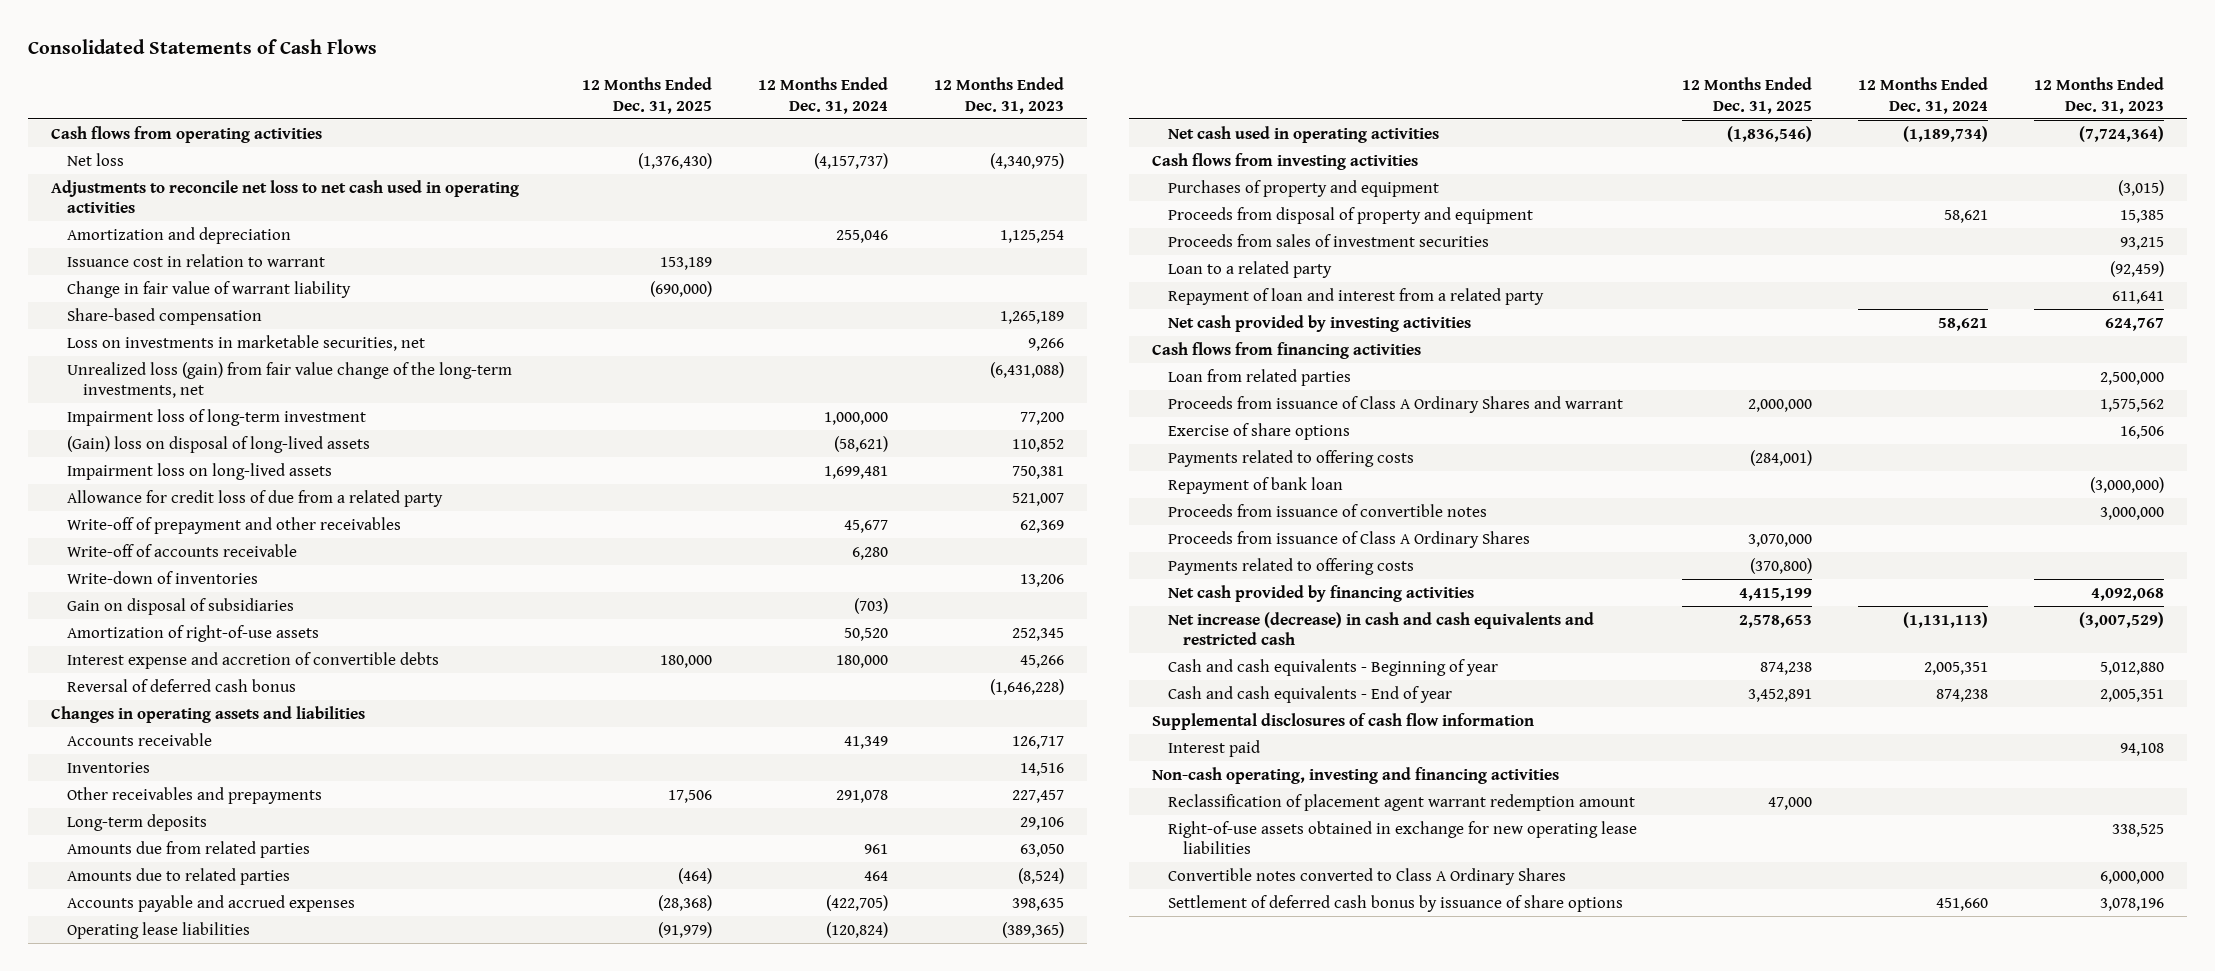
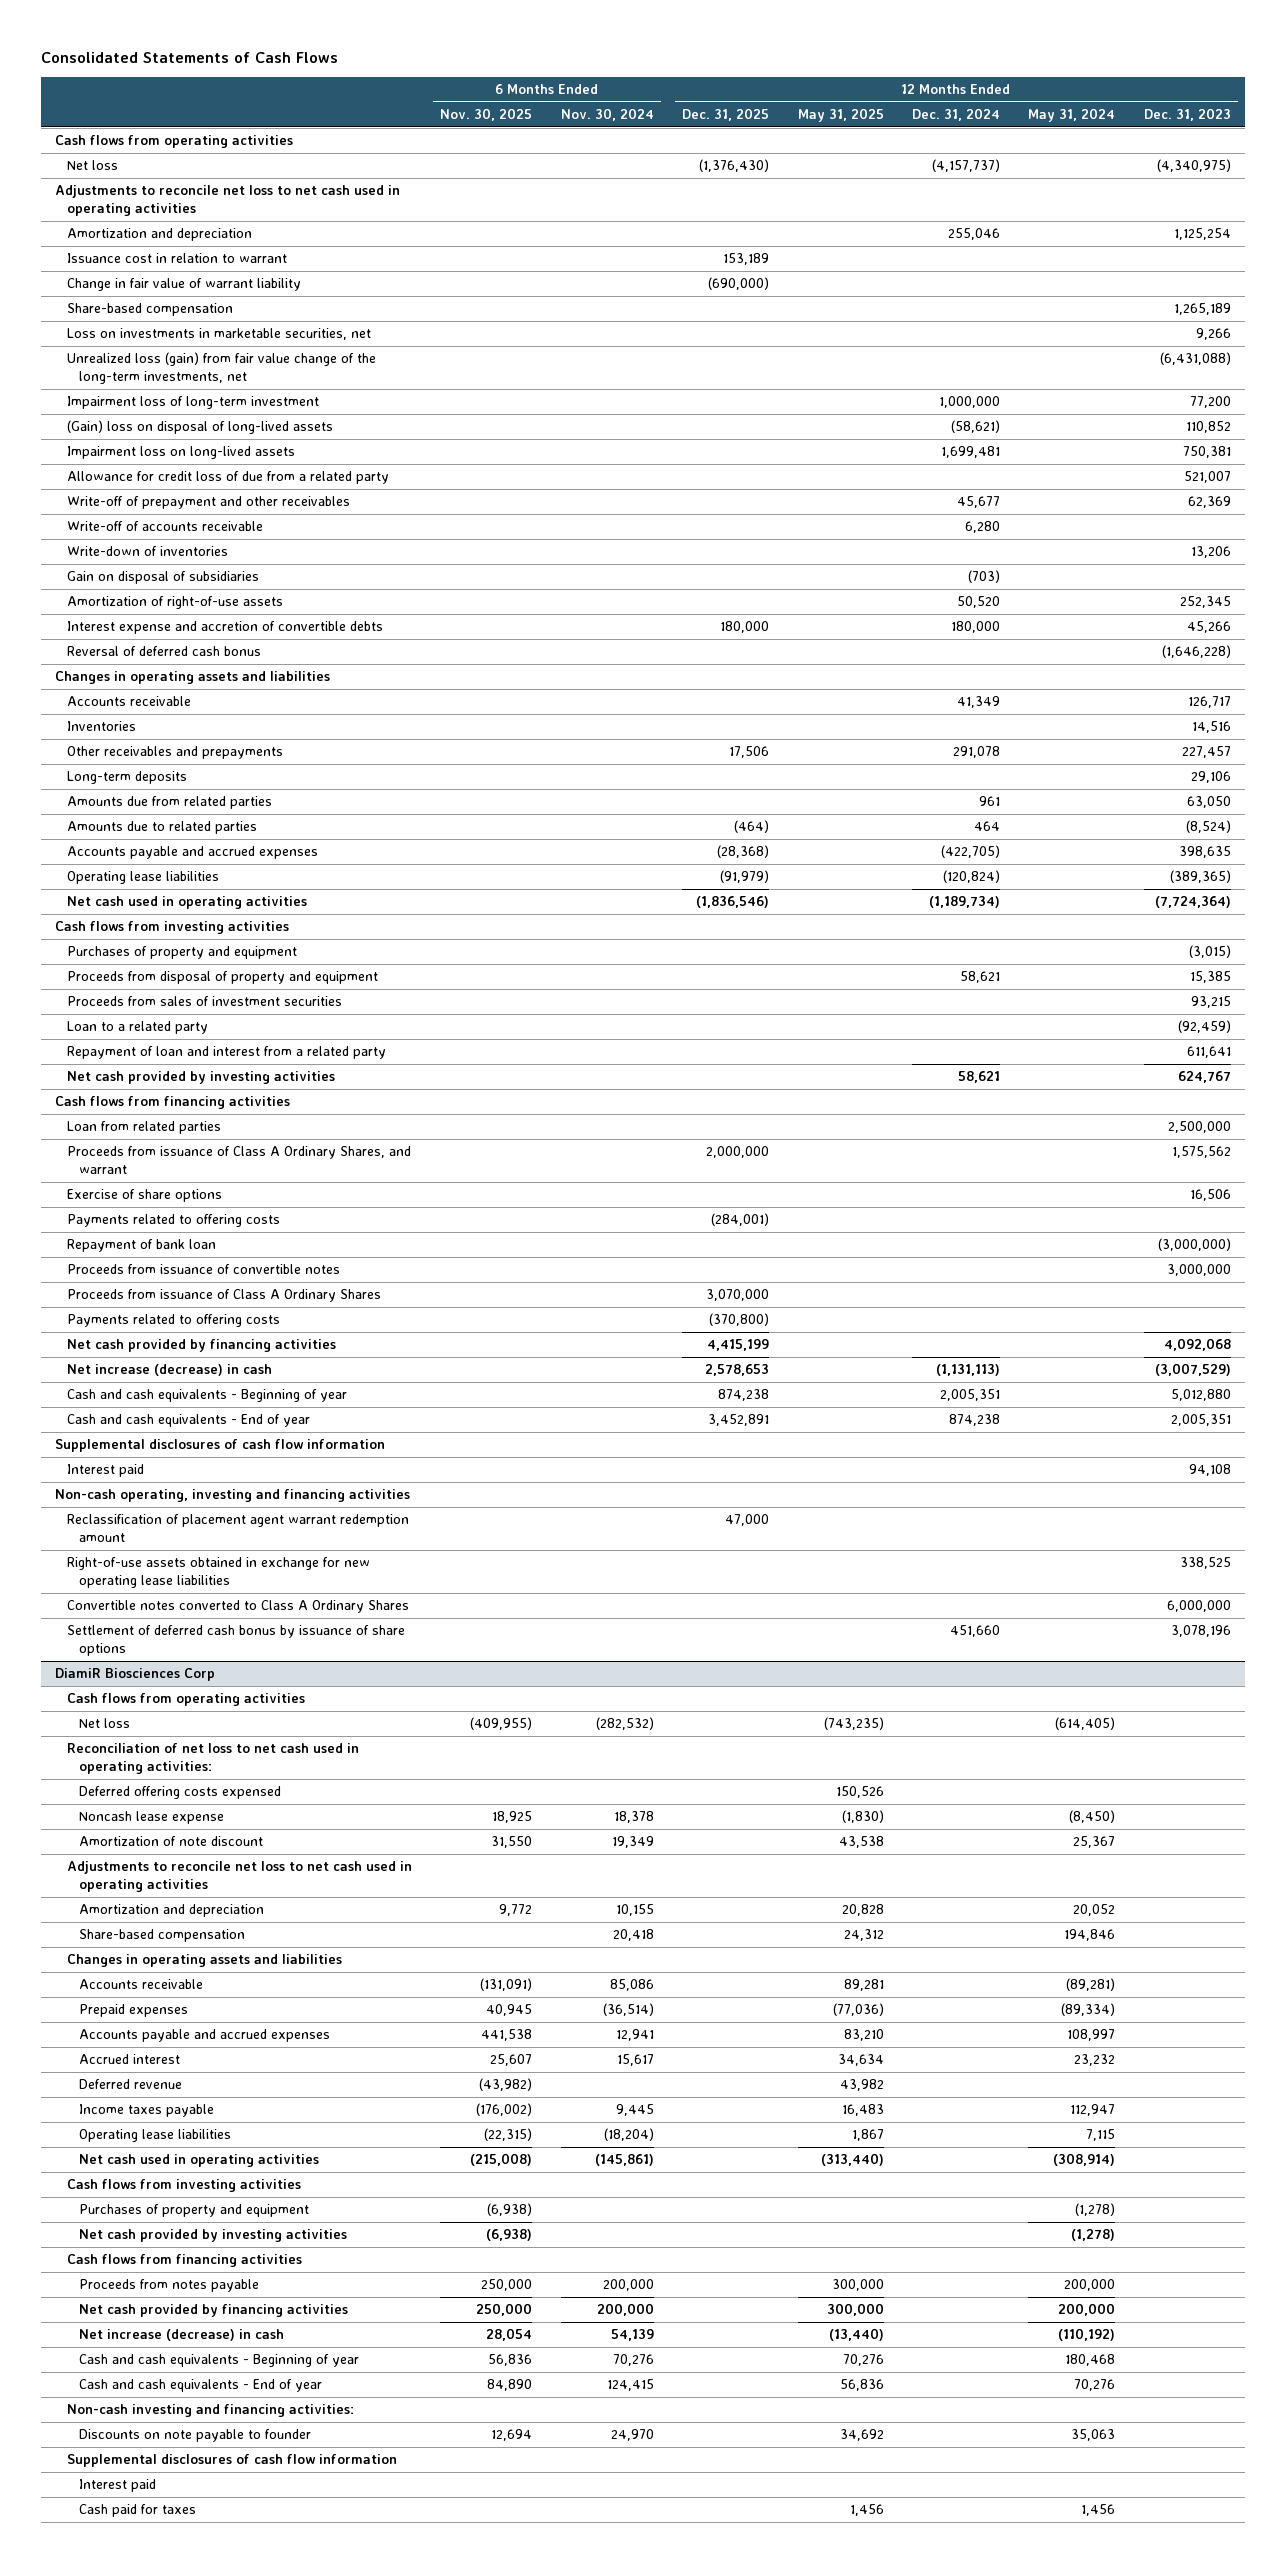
- | 12 Months Ended Dec. 31, 2025 | 12 Months Ended Dec. 31, 2024 | 12 Months Ended Dec. 31, 2023
+ | 6 Months Ended Nov. 30, 2025 | 6 Months Ended Nov. 30, 2024 | 12 Months Ended Dec. 31, 2025 | 12 Months Ended May 31, 2025 | 12 Months Ended Dec. 31, 2024 | 12 Months Ended May 31, 2024 | 12 Months Ended Dec. 31, 2023
- Proceeds from issuance of Class A Ordinary Shares and warrant | 2,000,000 | | 1,575,562
+ Proceeds from issuance of Class A Ordinary Shares, and warrant | | | 2,000,000 | | | | 1,575,562
- Net increase (decrease) in cash and cash equivalents and restricted cash | 2,578,653 | (1,131,113) | (3,007,529)
+ Net increase (decrease) in cash | | | 2,578,653 | | (1,131,113) | | (3,007,529)
+ DiamiR Biosciences Corp
+ Cash flows from operating activities
+ Net loss | (409,955) | (282,532) | | (743,235) | | (614,405) |
+ Reconciliation of net loss to net cash used in operating activities:
+ Deferred offering costs expensed | | | | 150,526 | | |
+ Noncash lease expense | 18,925 | 18,378 | | (1,830) | | (8,450) |
+ Amortization of note discount | 31,550 | 19,349 | | 43,538 | | 25,367 |
+ Adjustments to reconcile net loss to net cash used in operating activities
+ Amortization and depreciation | 9,772 | 10,155 | | 20,828 | | 20,052 |
+ Share-based compensation | | 20,418 | | 24,312 | | 194,846 |
+ Changes in operating assets and liabilities
+ Accounts receivable | (131,091) | 85,086 | | 89,281 | | (89,281) |
+ Prepaid expenses | 40,945 | (36,514) | | (77,036) | | (89,334) |
+ Accounts payable and accrued expenses | 441,538 | 12,941 | | 83,210 | | 108,997 |
+ Accrued interest | 25,607 | 15,617 | | 34,634 | | 23,232 |
+ Deferred revenue | (43,982) | | | 43,982 | | |
+ Income taxes payable | (176,002) | 9,445 | | 16,483 | | 112,947 |
+ Operating lease liabilities | (22,315) | (18,204) | | 1,867 | | 7,115 |
+ Net cash used in operating activities | (215,008) | (145,861) | | (313,440) | | (308,914) |
+ Cash flows from investing activities
+ Purchases of property and equipment | (6,938) | | | | | (1,278) |
+ Net cash provided by investing activities | (6,938) | | | | | (1,278) |
+ Cash flows from financing activities
+ Proceeds from notes payable | 250,000 | 200,000 | | 300,000 | | 200,000 |
+ Net cash provided by financing activities | 250,000 | 200,000 | | 300,000 | | 200,000 |
+ Net increase (decrease) in cash | 28,054 | 54,139 | | (13,440) | | (110,192) |
+ Cash and cash equivalents - Beginning of year | 56,836 | 70,276 | | 70,276 | | 180,468 |
+ Cash and cash equivalents - End of year | 84,890 | 124,415 | | 56,836 | | 70,276 |
+ Non-cash investing and financing activities:
+ Discounts on note payable to founder | 12,694 | 24,970 | | 34,692 | | 35,063 |
+ Supplemental disclosures of cash flow information
+ Interest paid
+ Cash paid for taxes | | | | 1,456 | | 1,456 |

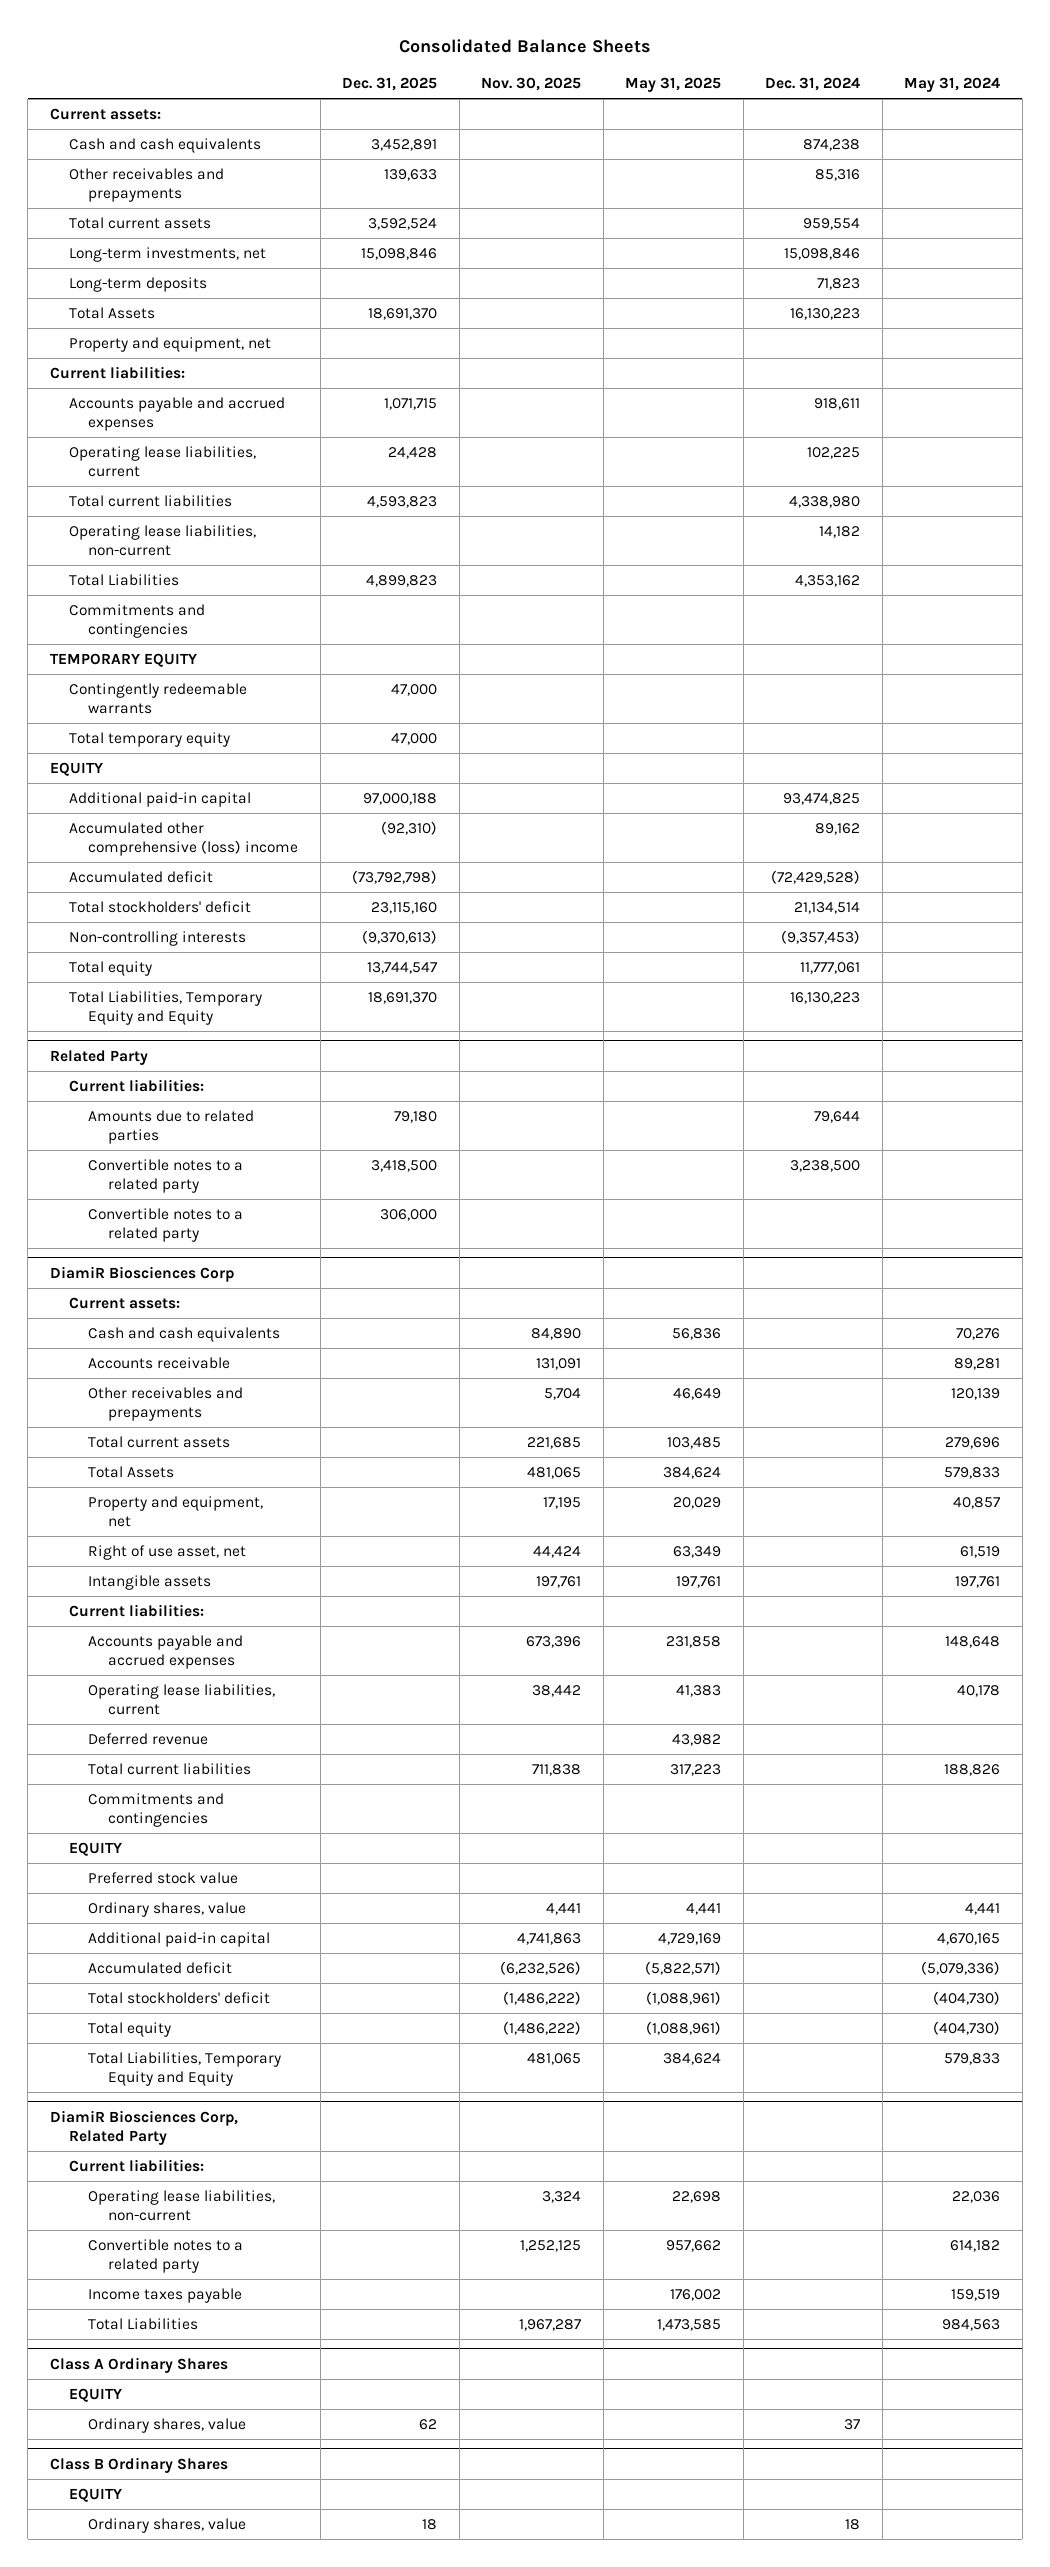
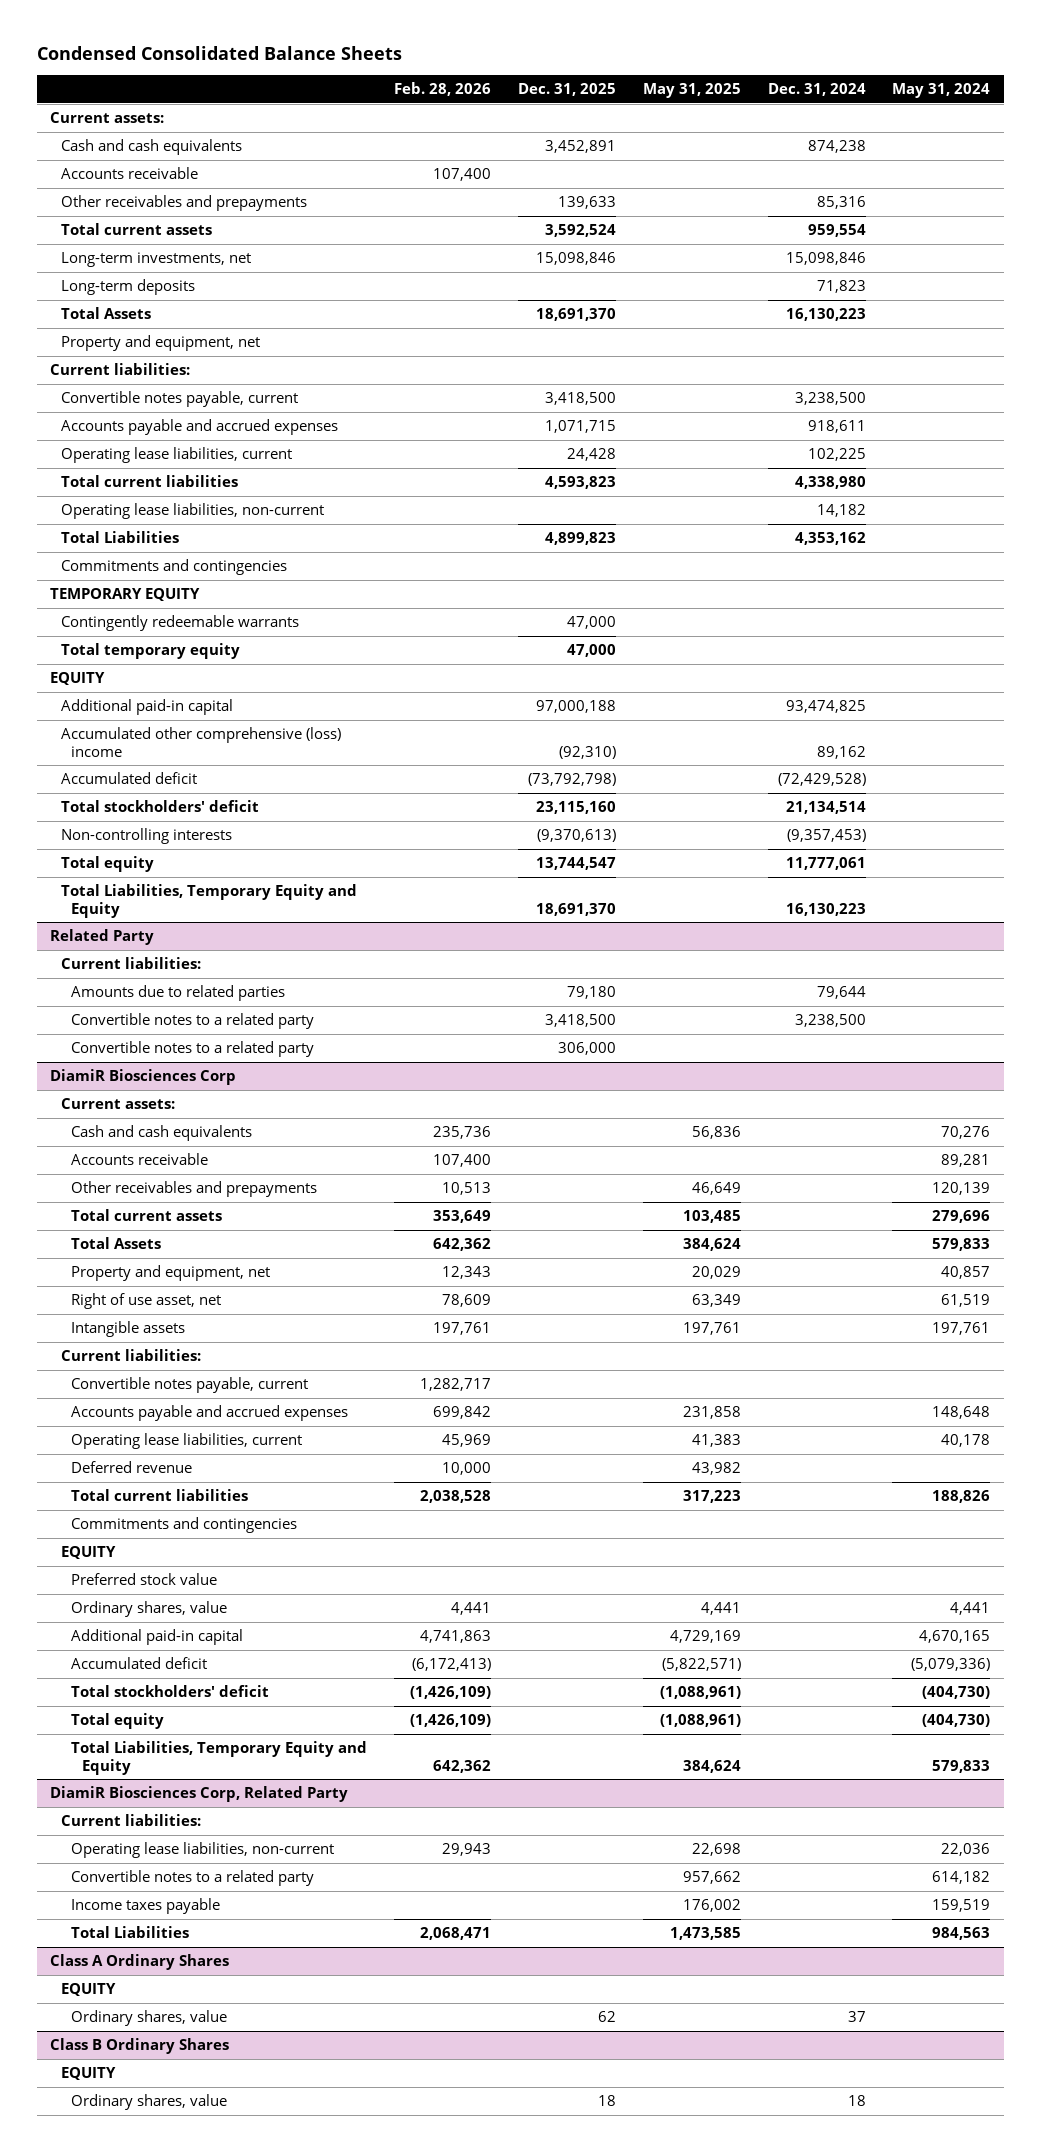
- Consolidated Balance Sheets
+ Condensed Consolidated Balance Sheets
- | Dec. 31, 2025 | Nov. 30, 2025 | May 31, 2025 | Dec. 31, 2024 | May 31, 2024
+ | Feb. 28, 2026 | Dec. 31, 2025 | May 31, 2025 | Dec. 31, 2024 | May 31, 2024
+ Accounts receivable | 107,400 | | | |
+ Convertible notes payable, current | | 3,418,500 | | 3,238,500 |
@ DiamiR Biosciences Corp
+ Convertible notes payable, current | 1,282,717 | | | |

